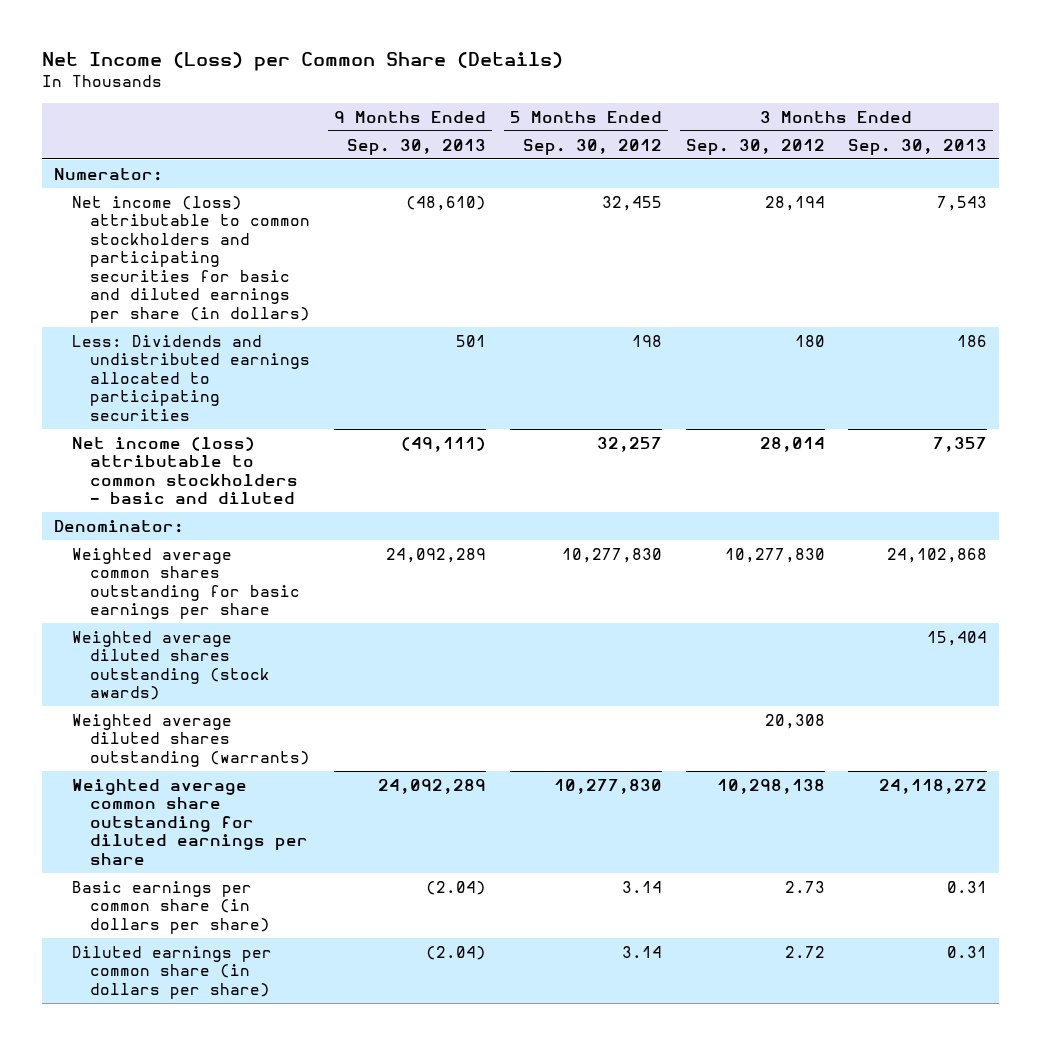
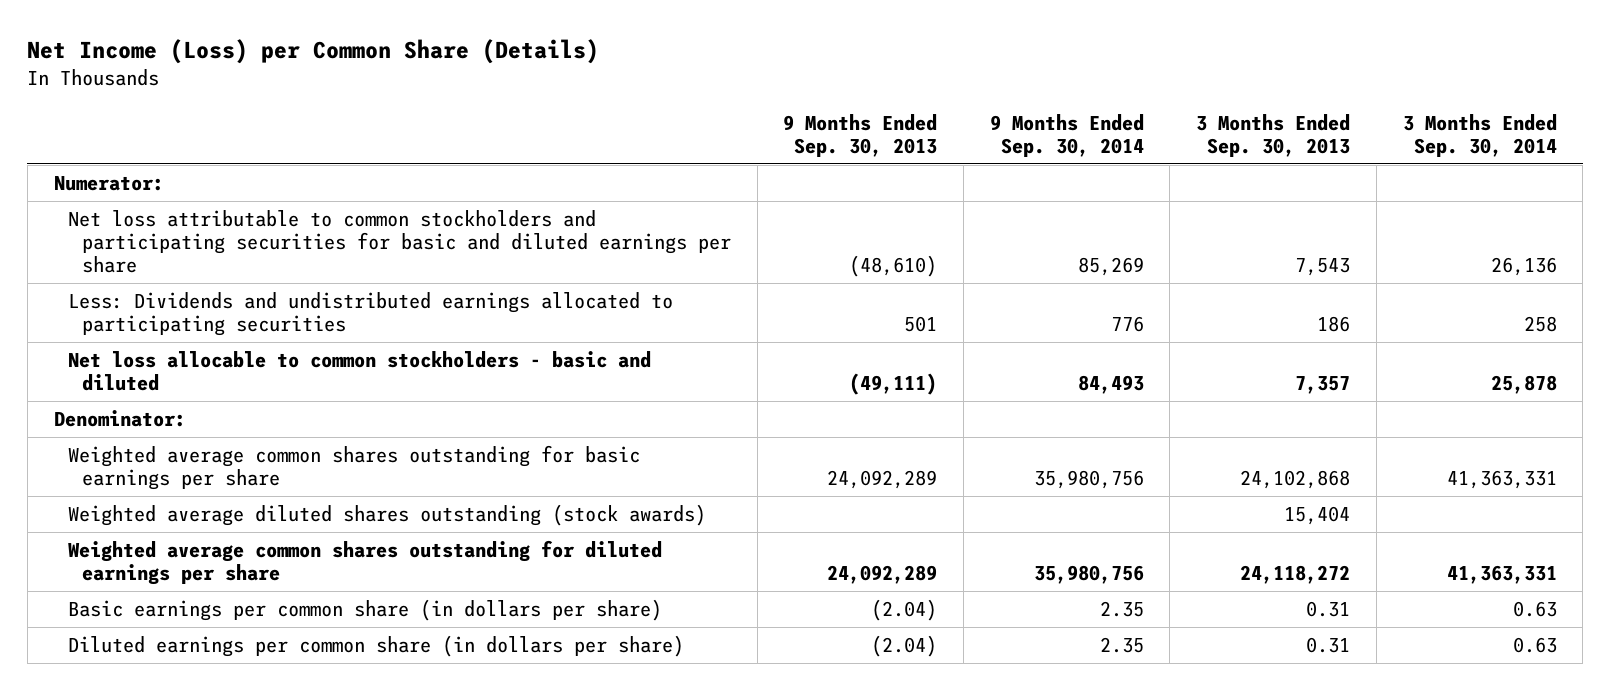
- | 9 Months Ended Sep. 30, 2013 | 5 Months Ended Sep. 30, 2012 | 3 Months Ended Sep. 30, 2012 | 3 Months Ended Sep. 30, 2013
+ | 9 Months Ended Sep. 30, 2013 | 9 Months Ended Sep. 30, 2014 | 3 Months Ended Sep. 30, 2013 | 3 Months Ended Sep. 30, 2014
- Net income (loss) attributable to common stockholders and participating securities for basic and diluted earnings per share (in dollars) | (48,610) | 32,455 | 28,194 | 7,543
+ Net loss attributable to common stockholders and participating securities for basic and diluted earnings per share | (48,610) | 85,269 | 7,543 | 26,136
- Net income (loss) attributable to common stockholders - basic and diluted | (49,111) | 32,257 | 28,014 | 7,357
+ Net loss allocable to common stockholders - basic and diluted | (49,111) | 84,493 | 7,357 | 25,878
- Weighted average diluted shares outstanding (warrants) | | | 20,308 |
- Weighted average common share outstanding for diluted earnings per share | 24,092,289 | 10,277,830 | 10,298,138 | 24,118,272
+ Weighted average common shares outstanding for diluted earnings per share | 24,092,289 | 35,980,756 | 24,118,272 | 41,363,331

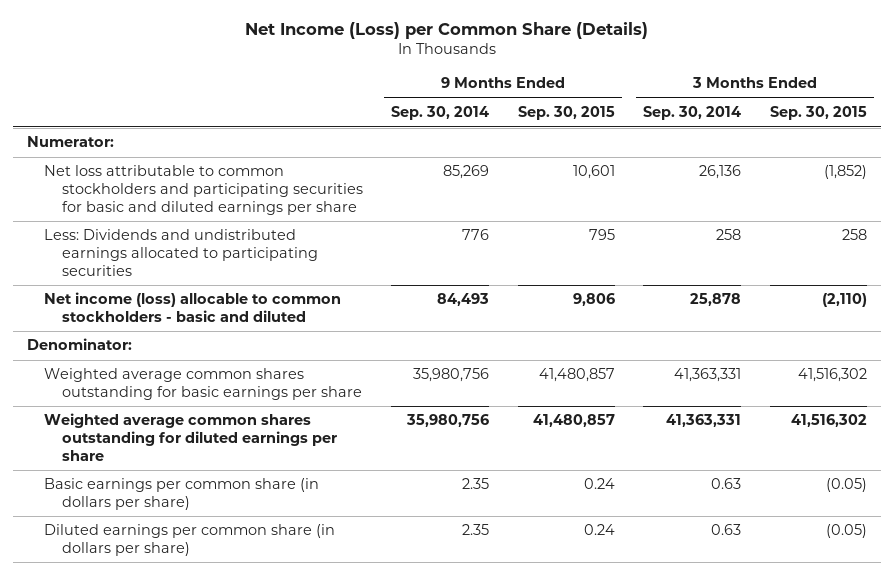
- | 9 Months Ended Sep. 30, 2013 | 9 Months Ended Sep. 30, 2014 | 3 Months Ended Sep. 30, 2013 | 3 Months Ended Sep. 30, 2014
+ | 9 Months Ended Sep. 30, 2014 | 9 Months Ended Sep. 30, 2015 | 3 Months Ended Sep. 30, 2014 | 3 Months Ended Sep. 30, 2015
- Net loss allocable to common stockholders - basic and diluted | (49,111) | 84,493 | 7,357 | 25,878
+ Net income (loss) allocable to common stockholders - basic and diluted | 84,493 | 9,806 | 25,878 | (2,110)
- Weighted average diluted shares outstanding (stock awards) | | | 15,404 |

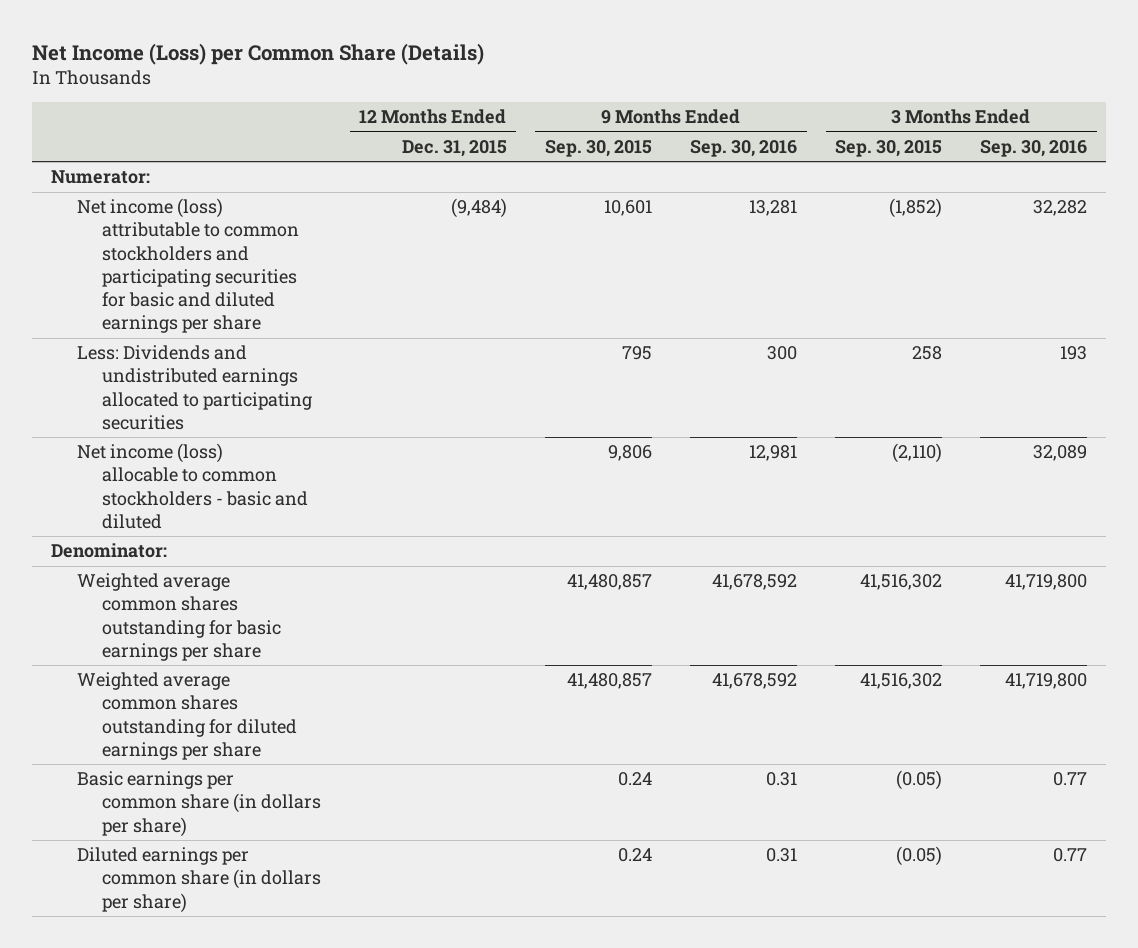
- | 9 Months Ended Sep. 30, 2014 | 9 Months Ended Sep. 30, 2015 | 3 Months Ended Sep. 30, 2014 | 3 Months Ended Sep. 30, 2015
+ | 12 Months Ended Dec. 31, 2015 | 9 Months Ended Sep. 30, 2015 | 9 Months Ended Sep. 30, 2016 | 3 Months Ended Sep. 30, 2015 | 3 Months Ended Sep. 30, 2016
- Net loss attributable to common stockholders and participating securities for basic and diluted earnings per share | 85,269 | 10,601 | 26,136 | (1,852)
+ Net income (loss) attributable to common stockholders and participating securities for basic and diluted earnings per share | (9,484) | 10,601 | 13,281 | (1,852) | 32,282

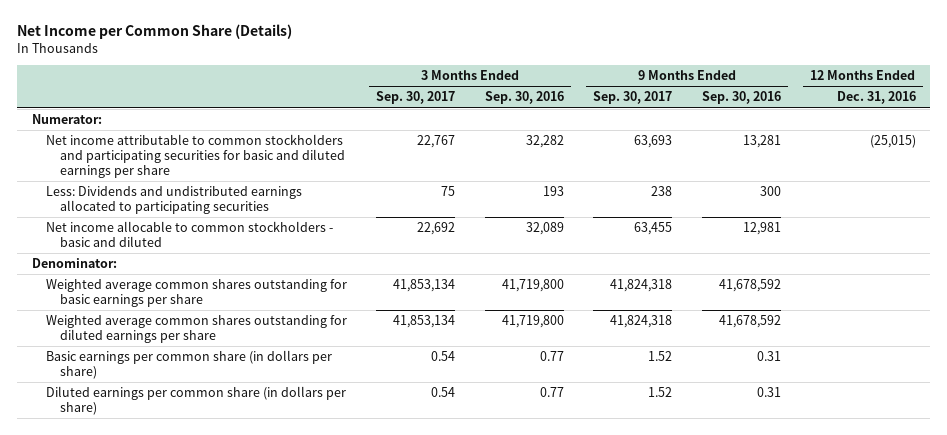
- Net Income (Loss) per Common Share (Details)
+ Net Income per Common Share (Details)
- | 12 Months Ended Dec. 31, 2015 | 9 Months Ended Sep. 30, 2015 | 9 Months Ended Sep. 30, 2016 | 3 Months Ended Sep. 30, 2015 | 3 Months Ended Sep. 30, 2016
+ | 3 Months Ended Sep. 30, 2017 | 3 Months Ended Sep. 30, 2016 | 9 Months Ended Sep. 30, 2017 | 9 Months Ended Sep. 30, 2016 | 12 Months Ended Dec. 31, 2016
- Net income (loss) attributable to common stockholders and participating securities for basic and diluted earnings per share | (9,484) | 10,601 | 13,281 | (1,852) | 32,282
+ Net income attributable to common stockholders and participating securities for basic and diluted earnings per share | 22,767 | 32,282 | 63,693 | 13,281 | (25,015)
- Net income (loss) allocable to common stockholders - basic and diluted | | 9,806 | 12,981 | (2,110) | 32,089
+ Net income allocable to common stockholders - basic and diluted | 22,692 | 32,089 | 63,455 | 12,981 |

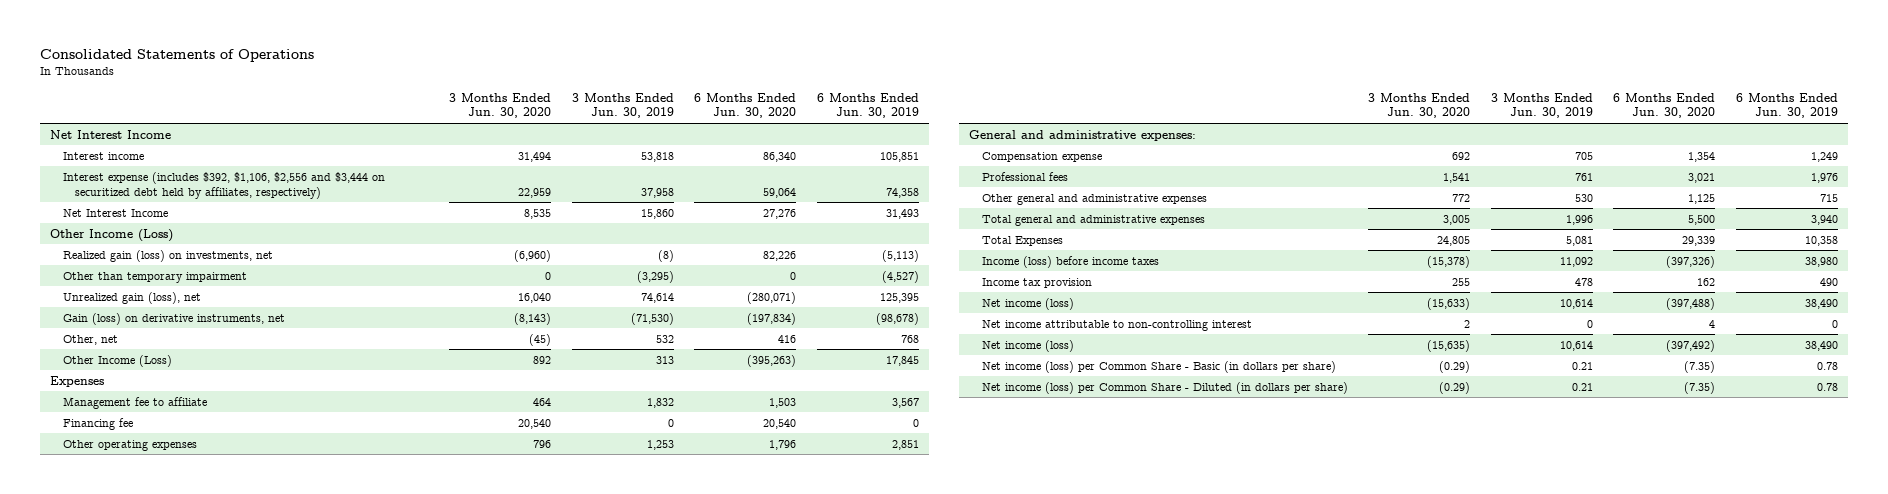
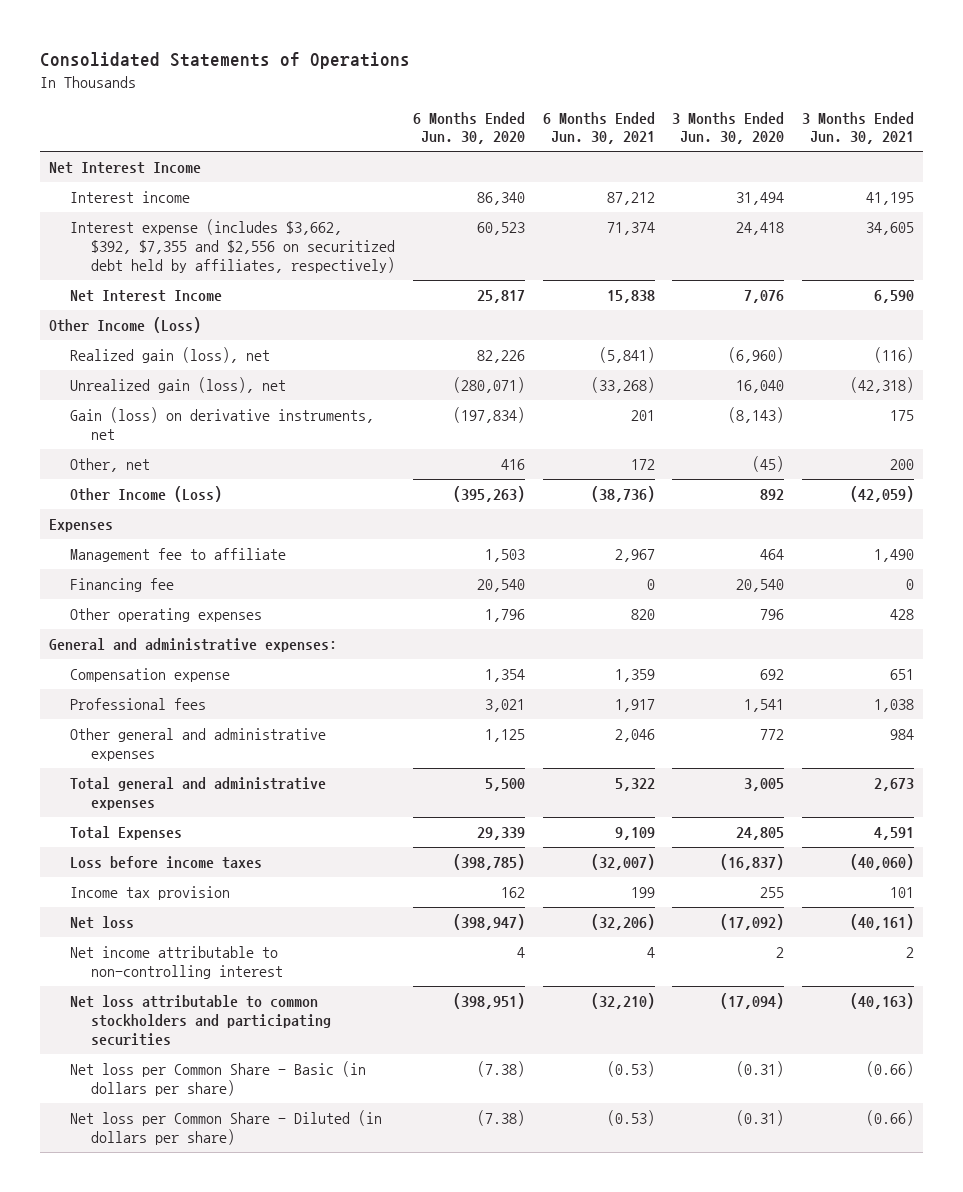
- | 3 Months Ended Jun. 30, 2020 | 3 Months Ended Jun. 30, 2019 | 6 Months Ended Jun. 30, 2020 | 6 Months Ended Jun. 30, 2019
+ | 6 Months Ended Jun. 30, 2020 | 6 Months Ended Jun. 30, 2021 | 3 Months Ended Jun. 30, 2020 | 3 Months Ended Jun. 30, 2021
- Interest expense (includes $392, $1,106, $2,556 and $3,444 on securitized debt held by affiliates, respectively) | 22,959 | 37,958 | 59,064 | 74,358
- Net Interest Income | 8,535 | 15,860 | 27,276 | 31,493
+ Interest expense (includes $3,662, $392, $7,355 and $2,556 on securitized debt held by affiliates, respectively) | 60,523 | 71,374 | 24,418 | 34,605
+ Net Interest Income | 25,817 | 15,838 | 7,076 | 6,590
- Realized gain (loss) on investments, net | (6,960) | (8) | 82,226 | (5,113)
- Other than temporary impairment | 0 | (3,295) | 0 | (4,527)
+ Realized gain (loss), net | 82,226 | (5,841) | (6,960) | (116)
- Income (loss) before income taxes | (15,378) | 11,092 | (397,326) | 38,980
+ Loss before income taxes | (398,785) | (32,007) | (16,837) | (40,060)
- Net income (loss) | (15,633) | 10,614 | (397,488) | 38,490
+ Net loss | (398,947) | (32,206) | (17,092) | (40,161)
- Net income (loss) | (15,635) | 10,614 | (397,492) | 38,490
- Net income (loss) per Common Share - Basic (in dollars per share) | (0.29) | 0.21 | (7.35) | 0.78
- Net income (loss) per Common Share - Diluted (in dollars per share) | (0.29) | 0.21 | (7.35) | 0.78
+ Net loss attributable to common stockholders and participating securities | (398,951) | (32,210) | (17,094) | (40,163)
+ Net loss per Common Share - Basic (in dollars per share) | (7.38) | (0.53) | (0.31) | (0.66)
+ Net loss per Common Share - Diluted (in dollars per share) | (7.38) | (0.53) | (0.31) | (0.66)

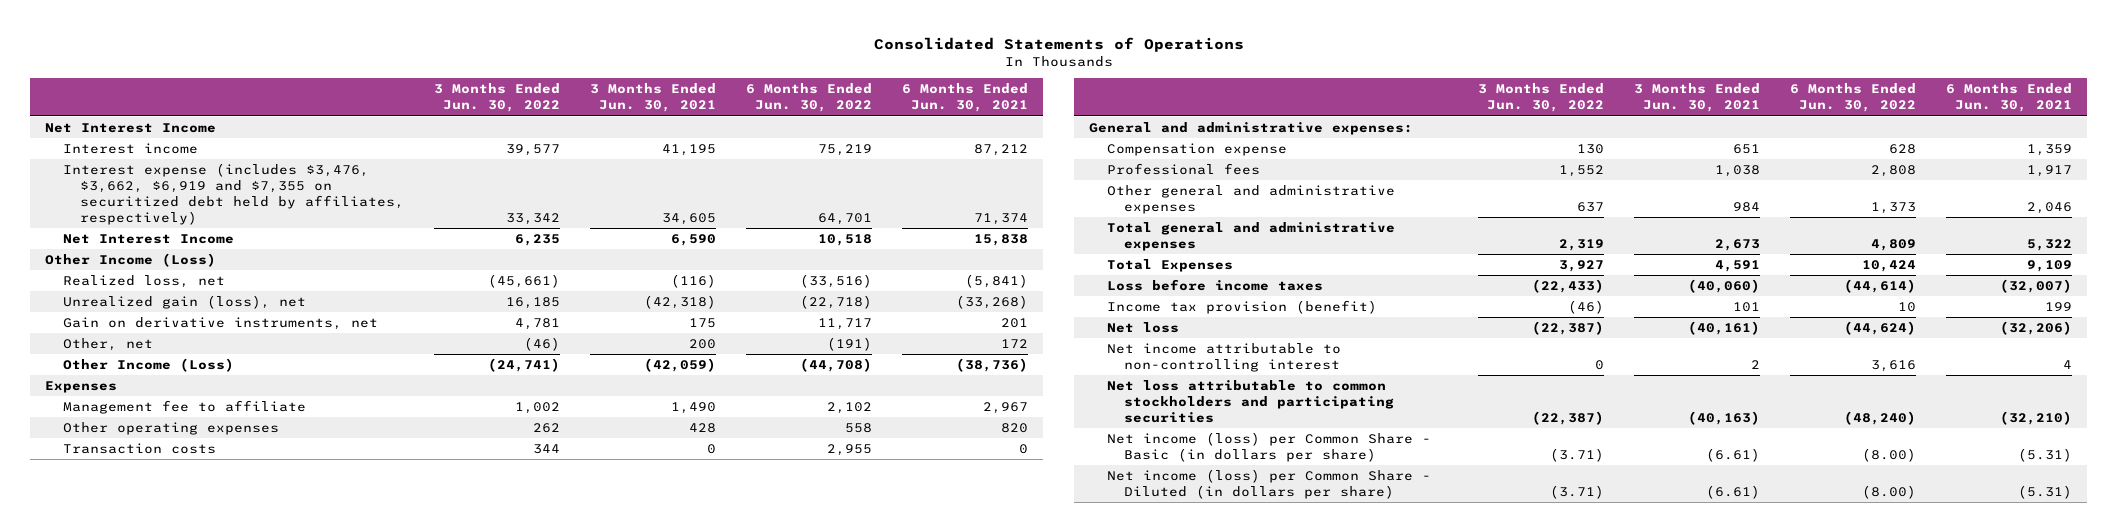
- | 6 Months Ended Jun. 30, 2020 | 6 Months Ended Jun. 30, 2021 | 3 Months Ended Jun. 30, 2020 | 3 Months Ended Jun. 30, 2021
+ | 3 Months Ended Jun. 30, 2022 | 3 Months Ended Jun. 30, 2021 | 6 Months Ended Jun. 30, 2022 | 6 Months Ended Jun. 30, 2021
- Interest expense (includes $3,662, $392, $7,355 and $2,556 on securitized debt held by affiliates, respectively) | 60,523 | 71,374 | 24,418 | 34,605
+ Interest expense (includes $3,476, $3,662, $6,919 and $7,355 on securitized debt held by affiliates, respectively) | 33,342 | 34,605 | 64,701 | 71,374
- Realized gain (loss), net | 82,226 | (5,841) | (6,960) | (116)
+ Realized loss, net | (45,661) | (116) | (33,516) | (5,841)
- Gain (loss) on derivative instruments, net | (197,834) | 201 | (8,143) | 175
+ Gain on derivative instruments, net | 4,781 | 175 | 11,717 | 201
- Financing fee | 20,540 | 0 | 20,540 | 0
+ Transaction costs | 344 | 0 | 2,955 | 0
- Income tax provision | 162 | 199 | 255 | 101
+ Income tax provision (benefit) | (46) | 101 | 10 | 199
- Net loss per Common Share - Basic (in dollars per share) | (7.38) | (0.53) | (0.31) | (0.66)
- Net loss per Common Share - Diluted (in dollars per share) | (7.38) | (0.53) | (0.31) | (0.66)
+ Net income (loss) per Common Share - Basic (in dollars per share) | (3.71) | (6.61) | (8.00) | (5.31)
+ Net income (loss) per Common Share - Diluted (in dollars per share) | (3.71) | (6.61) | (8.00) | (5.31)

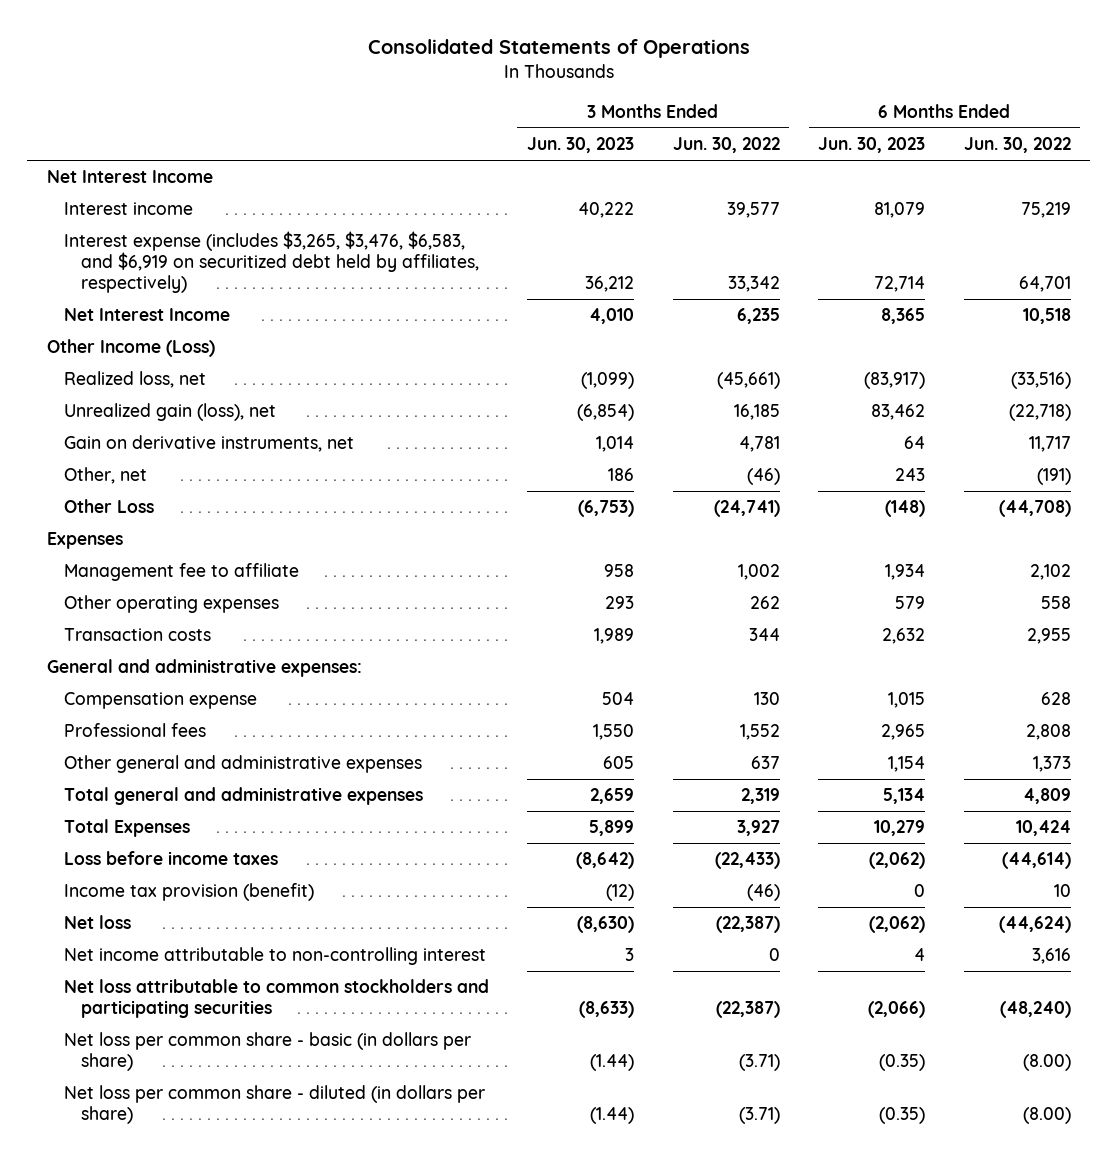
- | 3 Months Ended Jun. 30, 2022 | 3 Months Ended Jun. 30, 2021 | 6 Months Ended Jun. 30, 2022 | 6 Months Ended Jun. 30, 2021
+ | 3 Months Ended Jun. 30, 2023 | 3 Months Ended Jun. 30, 2022 | 6 Months Ended Jun. 30, 2023 | 6 Months Ended Jun. 30, 2022
- Interest expense (includes $3,476, $3,662, $6,919 and $7,355 on securitized debt held by affiliates, respectively) | 33,342 | 34,605 | 64,701 | 71,374
+ Interest expense (includes $3,265, $3,476, $6,583, and $6,919 on securitized debt held by affiliates, respectively) | 36,212 | 33,342 | 72,714 | 64,701
- Other Income (Loss) | (24,741) | (42,059) | (44,708) | (38,736)
+ Other Loss | (6,753) | (24,741) | (148) | (44,708)
- Net income (loss) per Common Share - Basic (in dollars per share) | (3.71) | (6.61) | (8.00) | (5.31)
- Net income (loss) per Common Share - Diluted (in dollars per share) | (3.71) | (6.61) | (8.00) | (5.31)
+ Net loss per common share - basic (in dollars per share) | (1.44) | (3.71) | (0.35) | (8.00)
+ Net loss per common share - diluted (in dollars per share) | (1.44) | (3.71) | (0.35) | (8.00)

